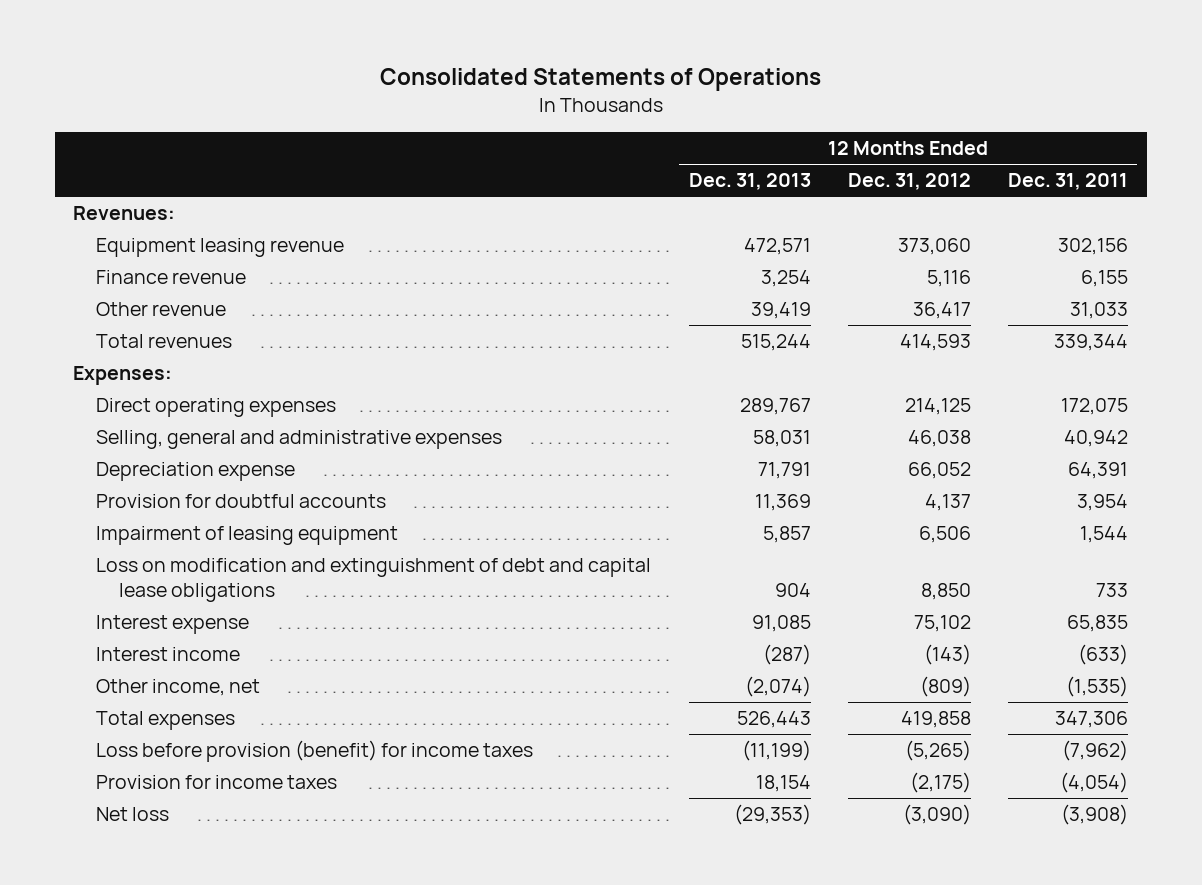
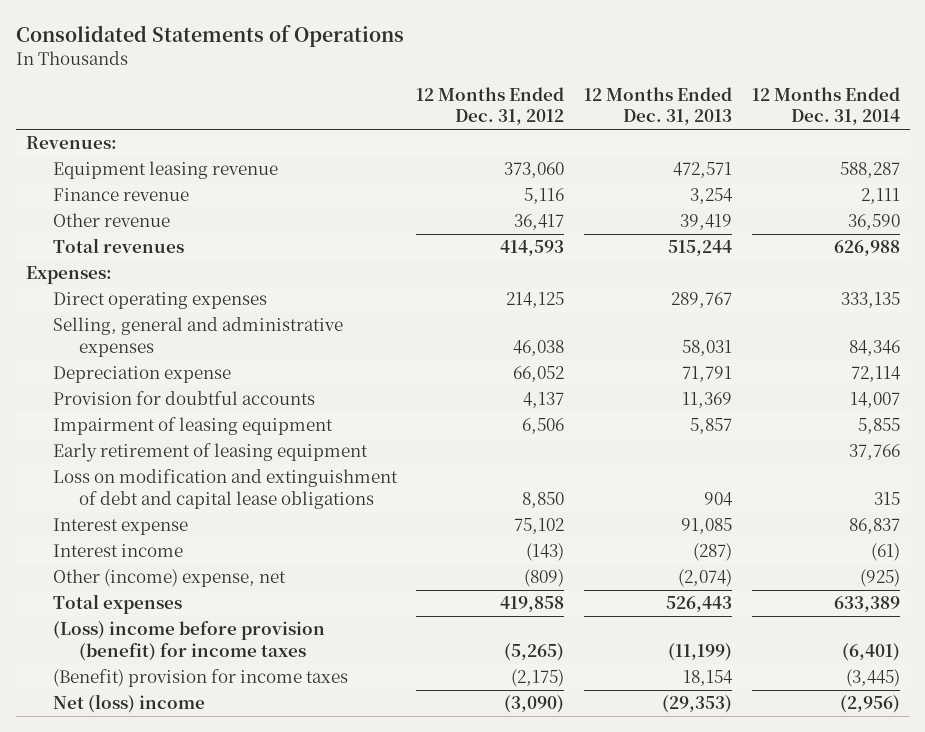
- | 12 Months Ended Dec. 31, 2013 | 12 Months Ended Dec. 31, 2012 | 12 Months Ended Dec. 31, 2011
+ | 12 Months Ended Dec. 31, 2012 | 12 Months Ended Dec. 31, 2013 | 12 Months Ended Dec. 31, 2014
+ Early retirement of leasing equipment | | | 37,766
- Other income, net | (2,074) | (809) | (1,535)
+ Other (income) expense, net | (809) | (2,074) | (925)
- Loss before provision (benefit) for income taxes | (11,199) | (5,265) | (7,962)
- Provision for income taxes | 18,154 | (2,175) | (4,054)
- Net loss | (29,353) | (3,090) | (3,908)
+ (Loss) income before provision (benefit) for income taxes | (5,265) | (11,199) | (6,401)
+ (Benefit) provision for income taxes | (2,175) | 18,154 | (3,445)
+ Net (loss) income | (3,090) | (29,353) | (2,956)

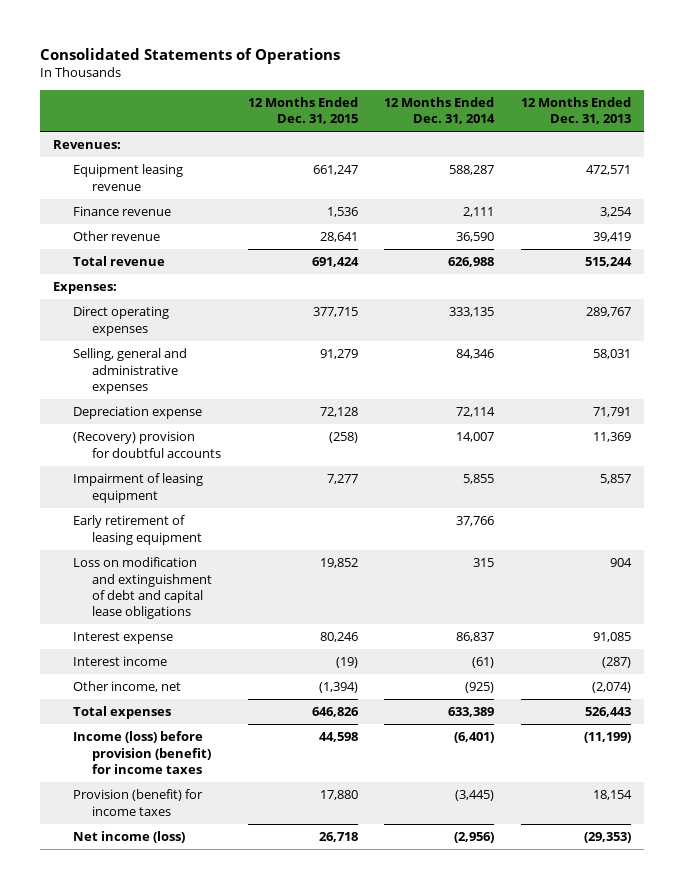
- | 12 Months Ended Dec. 31, 2012 | 12 Months Ended Dec. 31, 2013 | 12 Months Ended Dec. 31, 2014
+ | 12 Months Ended Dec. 31, 2015 | 12 Months Ended Dec. 31, 2014 | 12 Months Ended Dec. 31, 2013
- Total revenues | 414,593 | 515,244 | 626,988
+ Total revenue | 691,424 | 626,988 | 515,244
- Provision for doubtful accounts | 4,137 | 11,369 | 14,007
+ (Recovery) provision for doubtful accounts | (258) | 14,007 | 11,369
- Other (income) expense, net | (809) | (2,074) | (925)
+ Other income, net | (1,394) | (925) | (2,074)
- (Loss) income before provision (benefit) for income taxes | (5,265) | (11,199) | (6,401)
- (Benefit) provision for income taxes | (2,175) | 18,154 | (3,445)
- Net (loss) income | (3,090) | (29,353) | (2,956)
+ Income (loss) before provision (benefit) for income taxes | 44,598 | (6,401) | (11,199)
+ Provision (benefit) for income taxes | 17,880 | (3,445) | 18,154
+ Net income (loss) | 26,718 | (2,956) | (29,353)

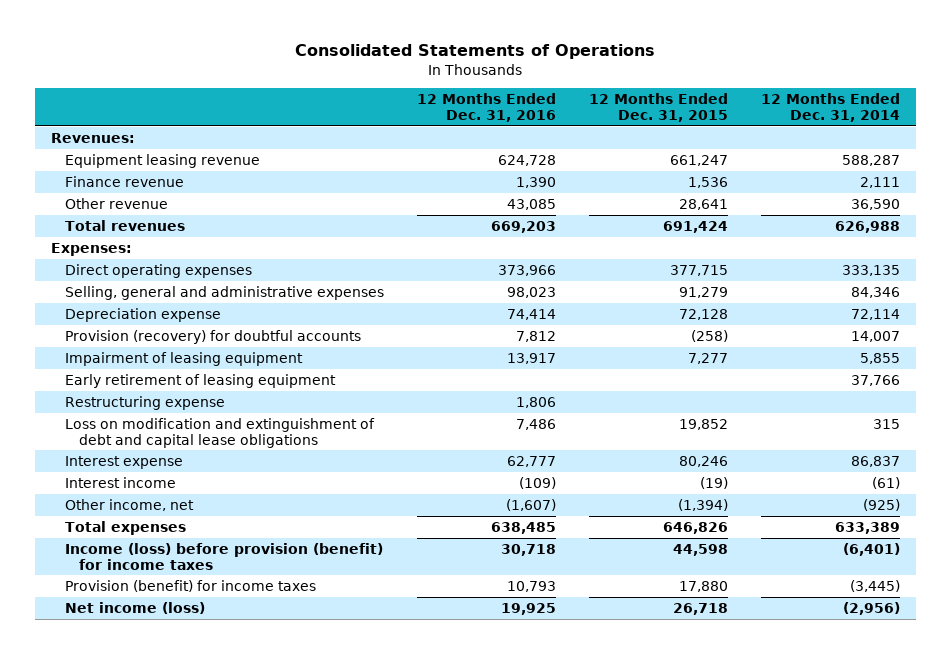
- | 12 Months Ended Dec. 31, 2015 | 12 Months Ended Dec. 31, 2014 | 12 Months Ended Dec. 31, 2013
+ | 12 Months Ended Dec. 31, 2016 | 12 Months Ended Dec. 31, 2015 | 12 Months Ended Dec. 31, 2014
- Total revenue | 691,424 | 626,988 | 515,244
+ Total revenues | 669,203 | 691,424 | 626,988
- (Recovery) provision for doubtful accounts | (258) | 14,007 | 11,369
+ Provision (recovery) for doubtful accounts | 7,812 | (258) | 14,007
+ Restructuring expense | 1,806 | |

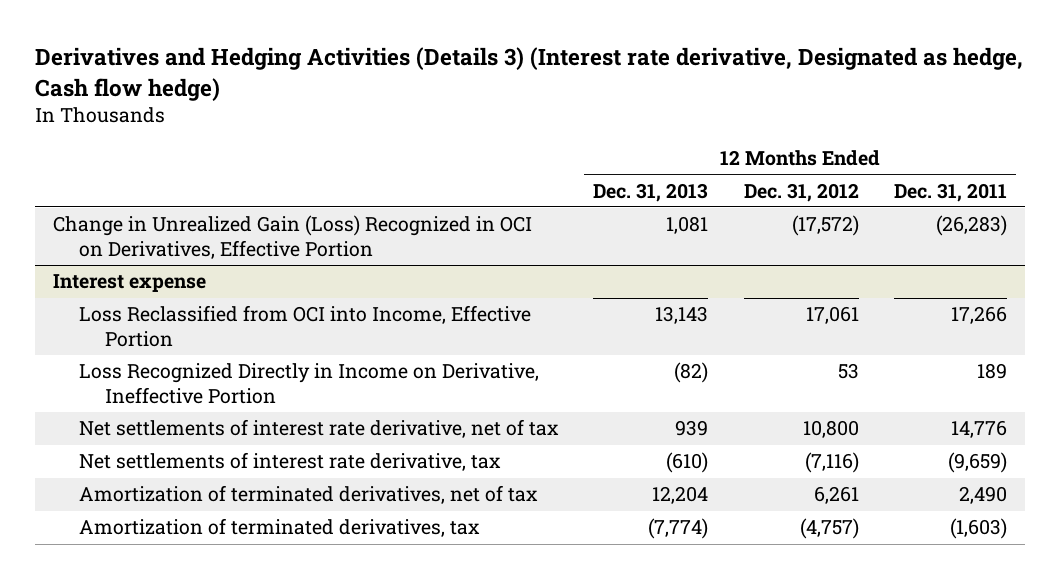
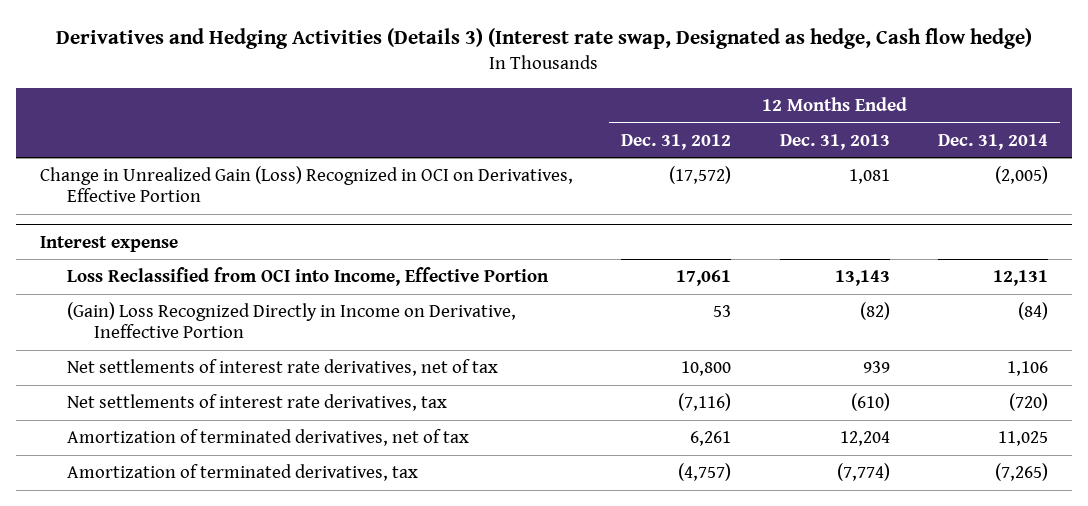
- Derivatives and Hedging Activities (Details 3) (Interest rate derivative, Designated as hedge, Cash flow hedge)
+ Derivatives and Hedging Activities (Details 3) (Interest rate swap, Designated as hedge, Cash flow hedge)
- | 12 Months Ended Dec. 31, 2013 | 12 Months Ended Dec. 31, 2012 | 12 Months Ended Dec. 31, 2011
+ | 12 Months Ended Dec. 31, 2012 | 12 Months Ended Dec. 31, 2013 | 12 Months Ended Dec. 31, 2014
@ Interest expense
- Loss Recognized Directly in Income on Derivative, Ineffective Portion | (82) | 53 | 189
- Net settlements of interest rate derivative, net of tax | 939 | 10,800 | 14,776
- Net settlements of interest rate derivative, tax | (610) | (7,116) | (9,659)
+ (Gain) Loss Recognized Directly in Income on Derivative, Ineffective Portion | 53 | (82) | (84)
+ Net settlements of interest rate derivatives, net of tax | 10,800 | 939 | 1,106
+ Net settlements of interest rate derivatives, tax | (7,116) | (610) | (720)

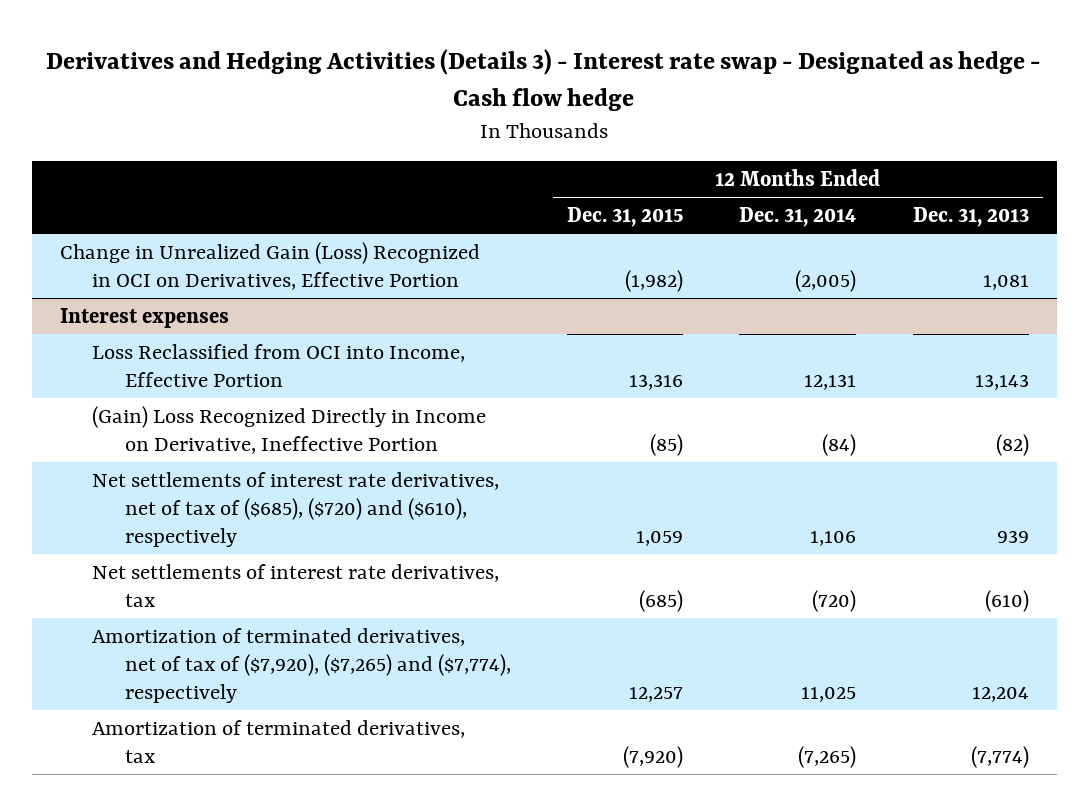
- Derivatives and Hedging Activities (Details 3) (Interest rate swap, Designated as hedge, Cash flow hedge)
+ Derivatives and Hedging Activities (Details 3) - Interest rate swap - Designated as hedge - Cash flow hedge
- | 12 Months Ended Dec. 31, 2012 | 12 Months Ended Dec. 31, 2013 | 12 Months Ended Dec. 31, 2014
+ | 12 Months Ended Dec. 31, 2015 | 12 Months Ended Dec. 31, 2014 | 12 Months Ended Dec. 31, 2013
- Interest expense
+ Interest expenses
- Net settlements of interest rate derivatives, net of tax | 10,800 | 939 | 1,106
+ Net settlements of interest rate derivatives, net of tax of ($685), ($720) and ($610), respectively | 1,059 | 1,106 | 939
- Amortization of terminated derivatives, net of tax | 6,261 | 12,204 | 11,025
+ Amortization of terminated derivatives, net of tax of ($7,920), ($7,265) and ($7,774), respectively | 12,257 | 11,025 | 12,204

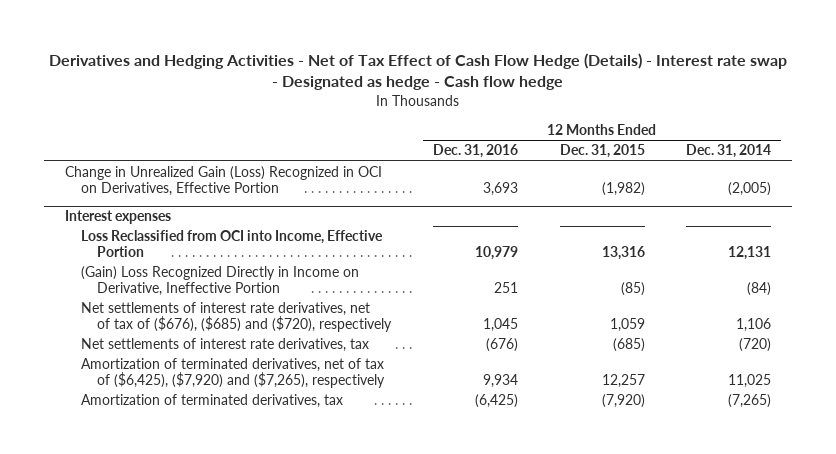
- Derivatives and Hedging Activities (Details 3) - Interest rate swap - Designated as hedge - Cash flow hedge
+ Derivatives and Hedging Activities - Net of Tax Effect of Cash Flow Hedge (Details) - Interest rate swap - Designated as hedge - Cash flow hedge
- | 12 Months Ended Dec. 31, 2015 | 12 Months Ended Dec. 31, 2014 | 12 Months Ended Dec. 31, 2013
+ | 12 Months Ended Dec. 31, 2016 | 12 Months Ended Dec. 31, 2015 | 12 Months Ended Dec. 31, 2014
@ Interest expenses
- Net settlements of interest rate derivatives, net of tax of ($685), ($720) and ($610), respectively | 1,059 | 1,106 | 939
+ Net settlements of interest rate derivatives, net of tax of ($676), ($685) and ($720), respectively | 1,045 | 1,059 | 1,106
- Amortization of terminated derivatives, net of tax of ($7,920), ($7,265) and ($7,774), respectively | 12,257 | 11,025 | 12,204
+ Amortization of terminated derivatives, net of tax of ($6,425), ($7,920) and ($7,265), respectively | 9,934 | 12,257 | 11,025

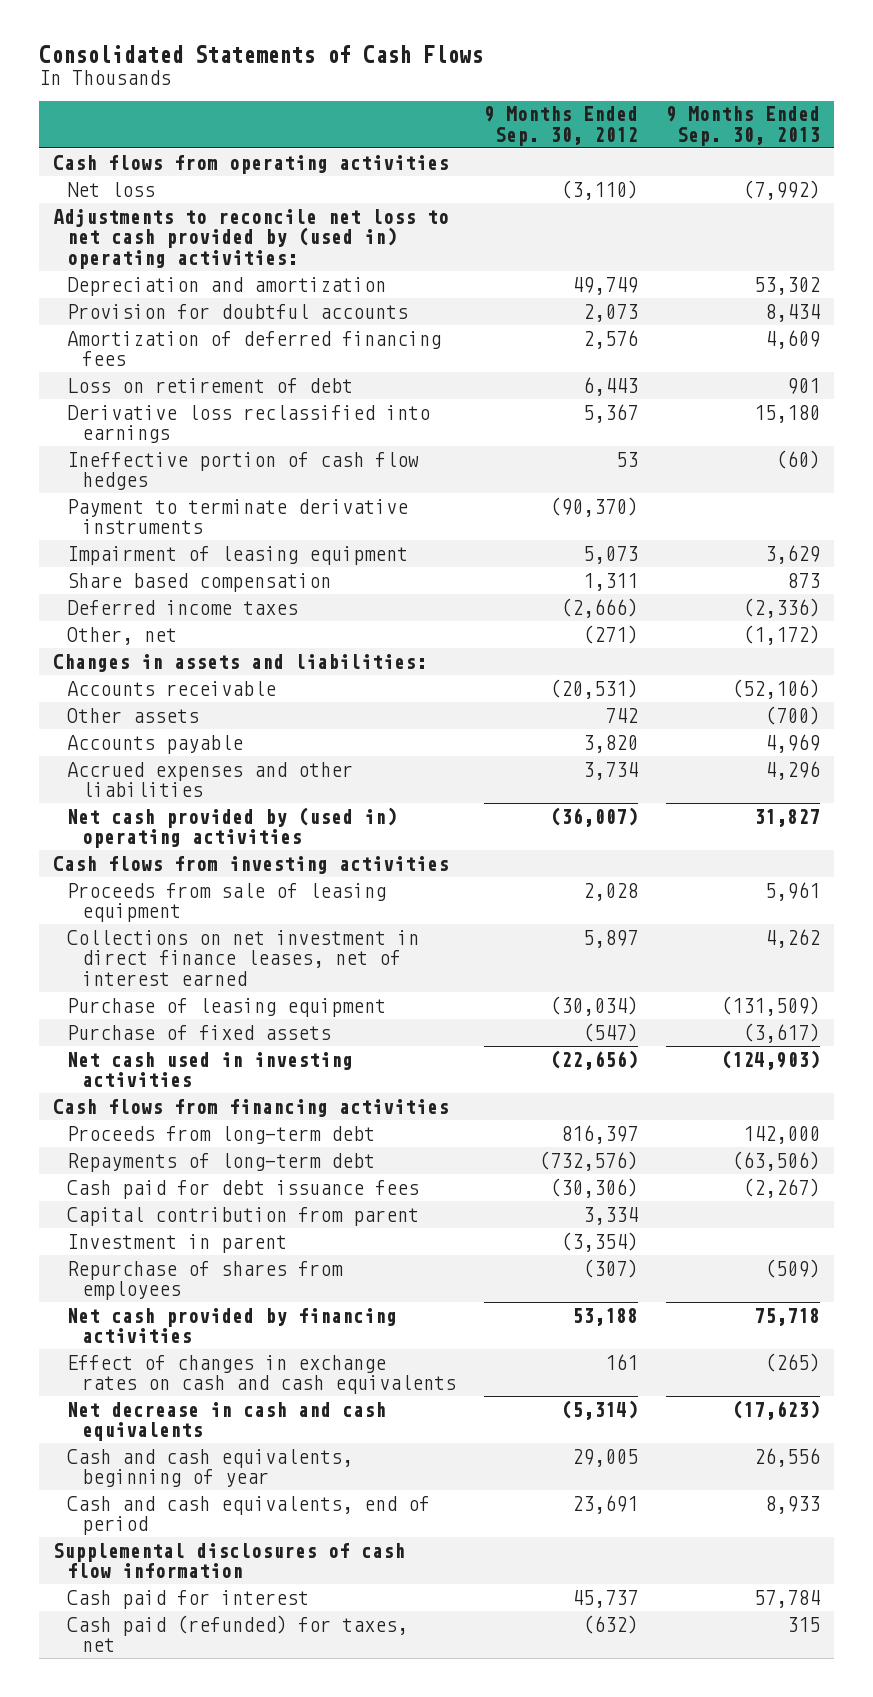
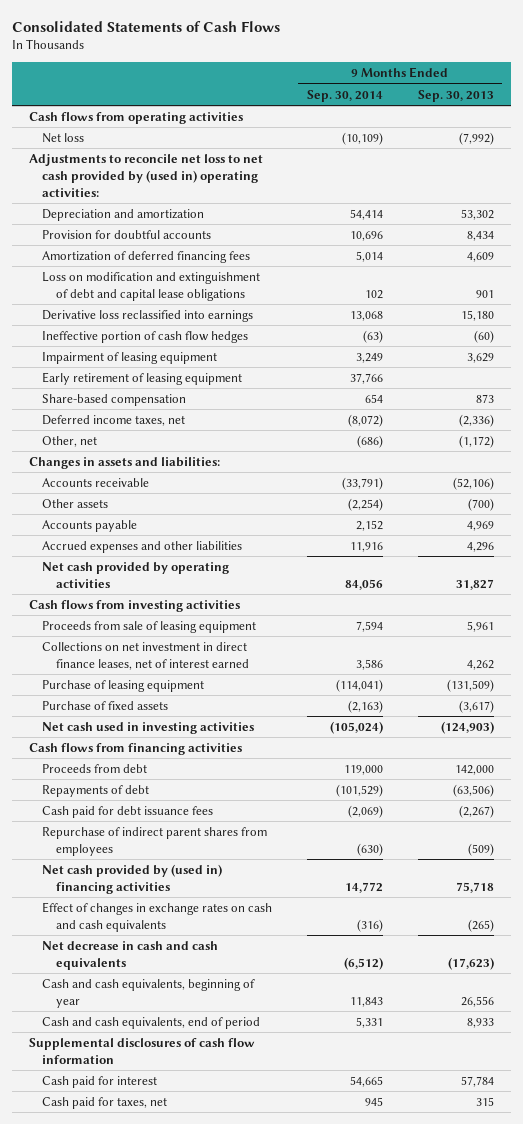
- | 9 Months Ended Sep. 30, 2012 | 9 Months Ended Sep. 30, 2013
+ | 9 Months Ended Sep. 30, 2014 | 9 Months Ended Sep. 30, 2013
- Loss on retirement of debt | 6,443 | 901
+ Loss on modification and extinguishment of debt and capital lease obligations | 102 | 901
- Payment to terminate derivative instruments | (90,370) |
- Share based compensation | 1,311 | 873
- Deferred income taxes | (2,666) | (2,336)
+ Early retirement of leasing equipment | 37,766 |
+ Share-based compensation | 654 | 873
+ Deferred income taxes, net | (8,072) | (2,336)
- Net cash provided by (used in) operating activities | (36,007) | 31,827
+ Net cash provided by operating activities | 84,056 | 31,827
- Proceeds from long-term debt | 816,397 | 142,000
- Repayments of long-term debt | (732,576) | (63,506)
+ Proceeds from debt | 119,000 | 142,000
+ Repayments of debt | (101,529) | (63,506)
- Capital contribution from parent | 3,334 |
- Investment in parent | (3,354) |
- Repurchase of shares from employees | (307) | (509)
- Net cash provided by financing activities | 53,188 | 75,718
+ Repurchase of indirect parent shares from employees | (630) | (509)
+ Net cash provided by (used in) financing activities | 14,772 | 75,718
- Cash paid (refunded) for taxes, net | (632) | 315
+ Cash paid for taxes, net | 945 | 315

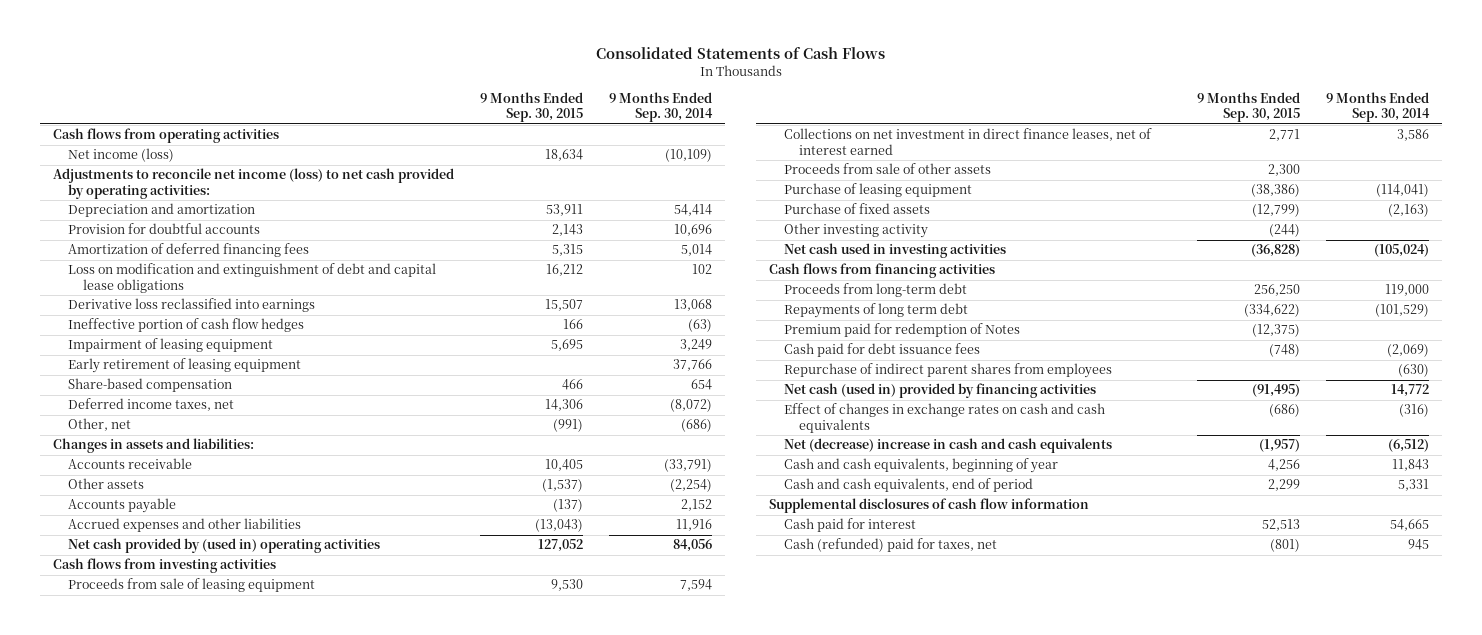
- | 9 Months Ended Sep. 30, 2014 | 9 Months Ended Sep. 30, 2013
+ | 9 Months Ended Sep. 30, 2015 | 9 Months Ended Sep. 30, 2014
- Net loss | (10,109) | (7,992)
- Adjustments to reconcile net loss to net cash provided by (used in) operating activities:
+ Net income (loss) | 18,634 | (10,109)
+ Adjustments to reconcile net income (loss) to net cash provided by operating activities:
- Net cash provided by operating activities | 84,056 | 31,827
+ Net cash provided by (used in) operating activities | 127,052 | 84,056
+ Proceeds from sale of other assets | 2,300 |
+ Other investing activity | (244) |
- Proceeds from debt | 119,000 | 142,000
- Repayments of debt | (101,529) | (63,506)
+ Proceeds from long-term debt | 256,250 | 119,000
+ Repayments of long term debt | (334,622) | (101,529)
+ Premium paid for redemption of Notes | (12,375) |
- Net cash provided by (used in) financing activities | 14,772 | 75,718
+ Net cash (used in) provided by financing activities | (91,495) | 14,772
- Net decrease in cash and cash equivalents | (6,512) | (17,623)
+ Net (decrease) increase in cash and cash equivalents | (1,957) | (6,512)
- Cash paid for taxes, net | 945 | 315
+ Cash (refunded) paid for taxes, net | (801) | 945

